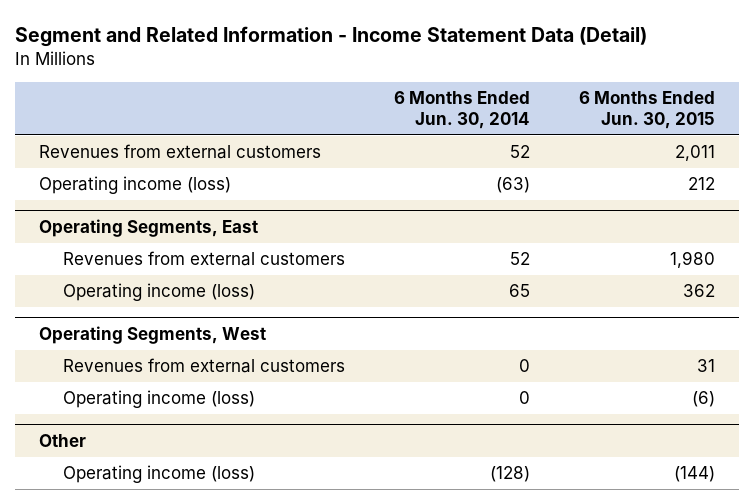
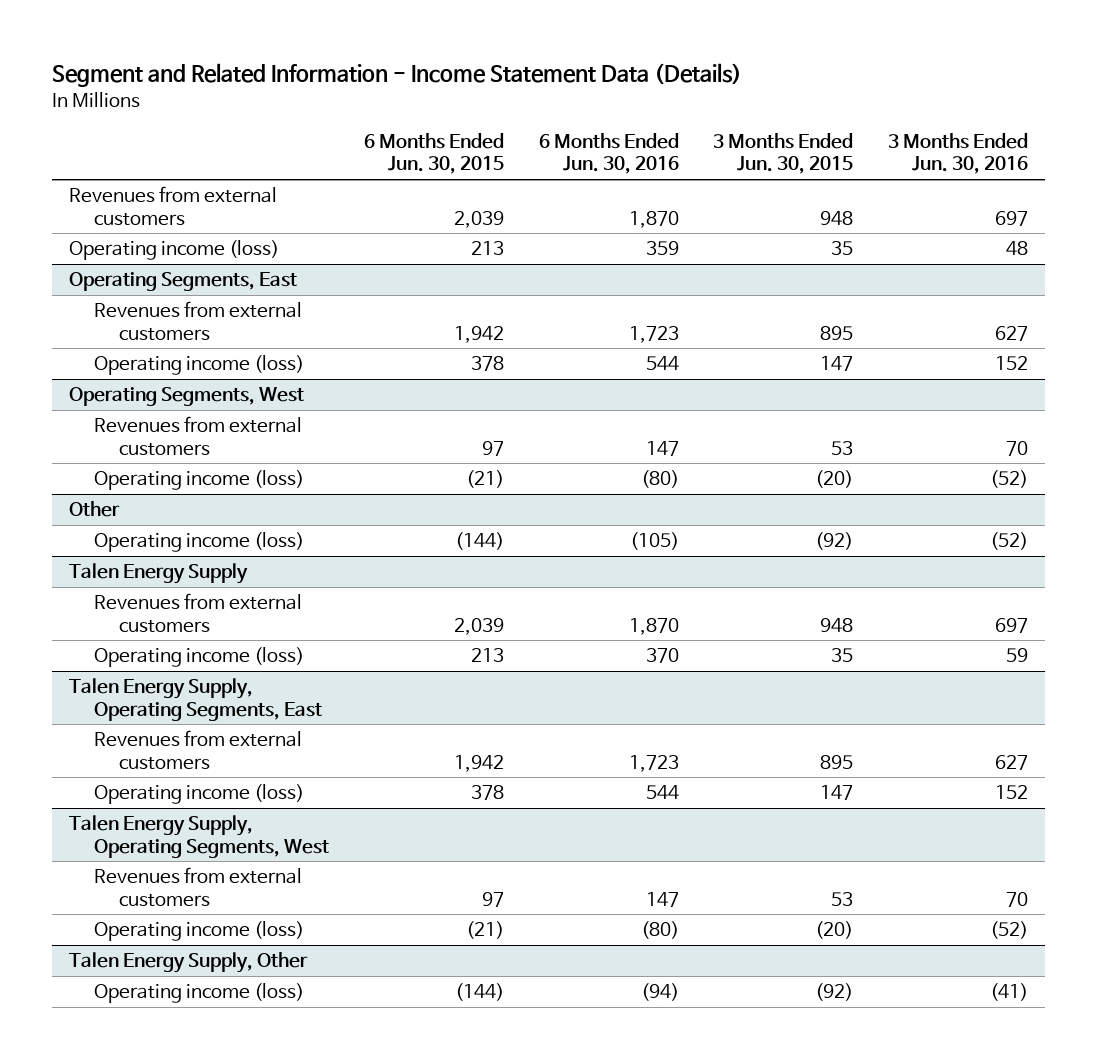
- Segment and Related Information - Income Statement Data (Detail)
+ Segment and Related Information - Income Statement Data (Details)
- | 6 Months Ended Jun. 30, 2014 | 6 Months Ended Jun. 30, 2015
+ | 6 Months Ended Jun. 30, 2015 | 6 Months Ended Jun. 30, 2016 | 3 Months Ended Jun. 30, 2015 | 3 Months Ended Jun. 30, 2016
- Revenues from external customers | 52 | 2,011
- Operating income (loss) | (63) | 212
+ Revenues from external customers | 2,039 | 1,870 | 948 | 697
+ Operating income (loss) | 213 | 359 | 35 | 48
@ Operating Segments, East
- Revenues from external customers | 52 | 1,980
- Operating income (loss) | 65 | 362
+ Revenues from external customers | 1,942 | 1,723 | 895 | 627
+ Operating income (loss) | 378 | 544 | 147 | 152
@ Operating Segments, West
- Revenues from external customers | 0 | 31
- Operating income (loss) | 0 | (6)
+ Revenues from external customers | 97 | 147 | 53 | 70
+ Operating income (loss) | (21) | (80) | (20) | (52)
+ Talen Energy Supply
+ Revenues from external customers | 2,039 | 1,870 | 948 | 697
+ Operating income (loss) | 213 | 370 | 35 | 59
+ Talen Energy Supply, Operating Segments, East
+ Revenues from external customers | 1,942 | 1,723 | 895 | 627
+ Operating income (loss) | 378 | 544 | 147 | 152
+ Talen Energy Supply, Operating Segments, West
+ Revenues from external customers | 97 | 147 | 53 | 70
+ Operating income (loss) | (21) | (80) | (20) | (52)
+ Talen Energy Supply, Other
+ Operating income (loss) | (144) | (94) | (92) | (41)

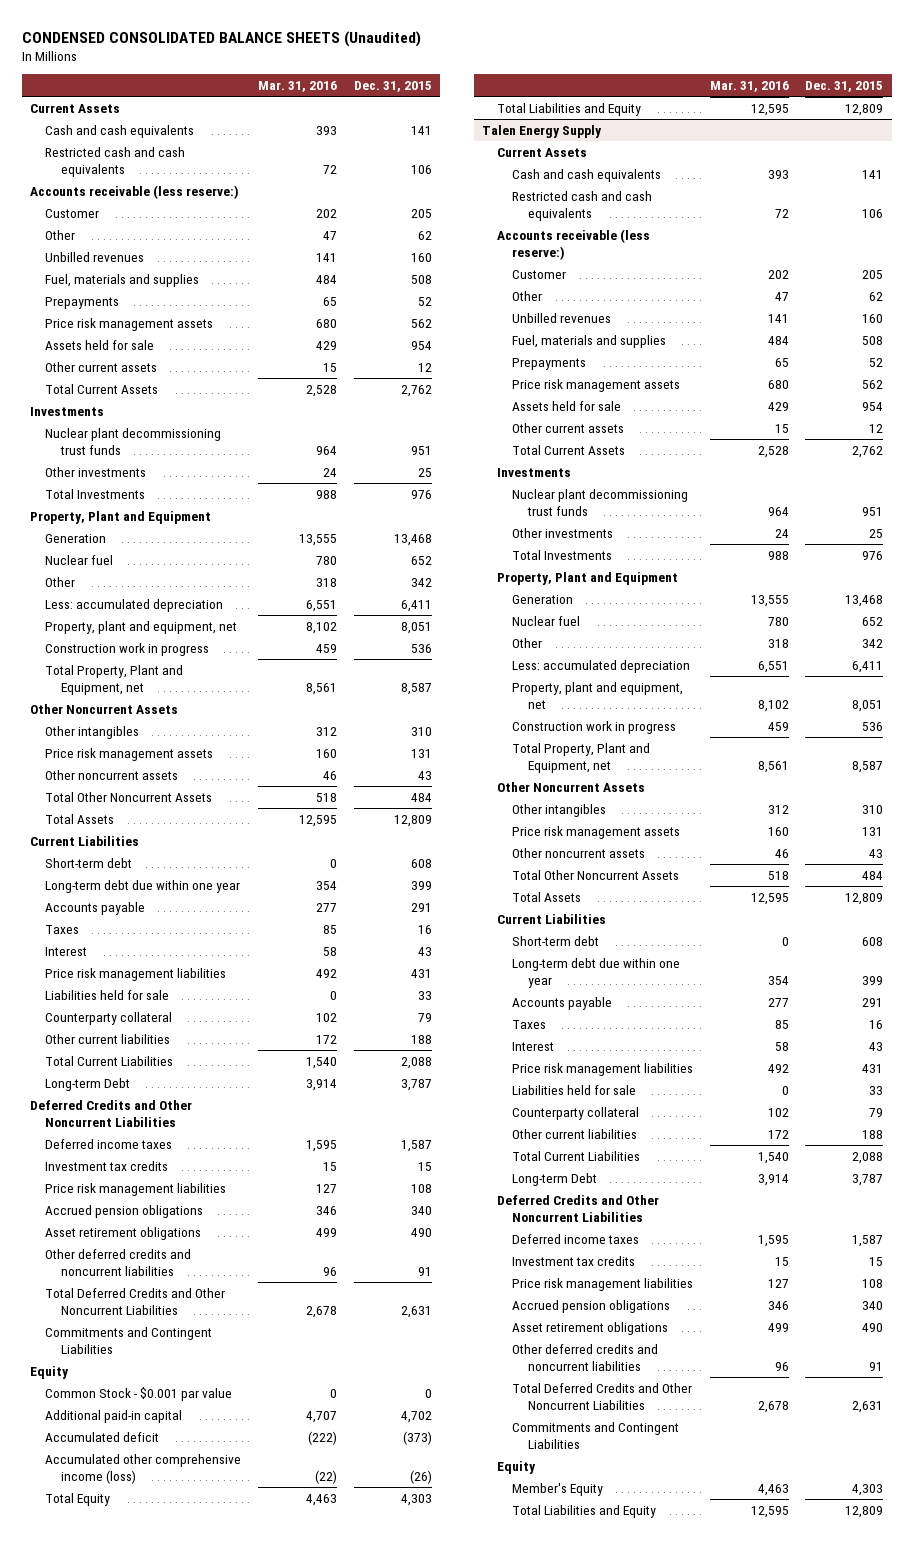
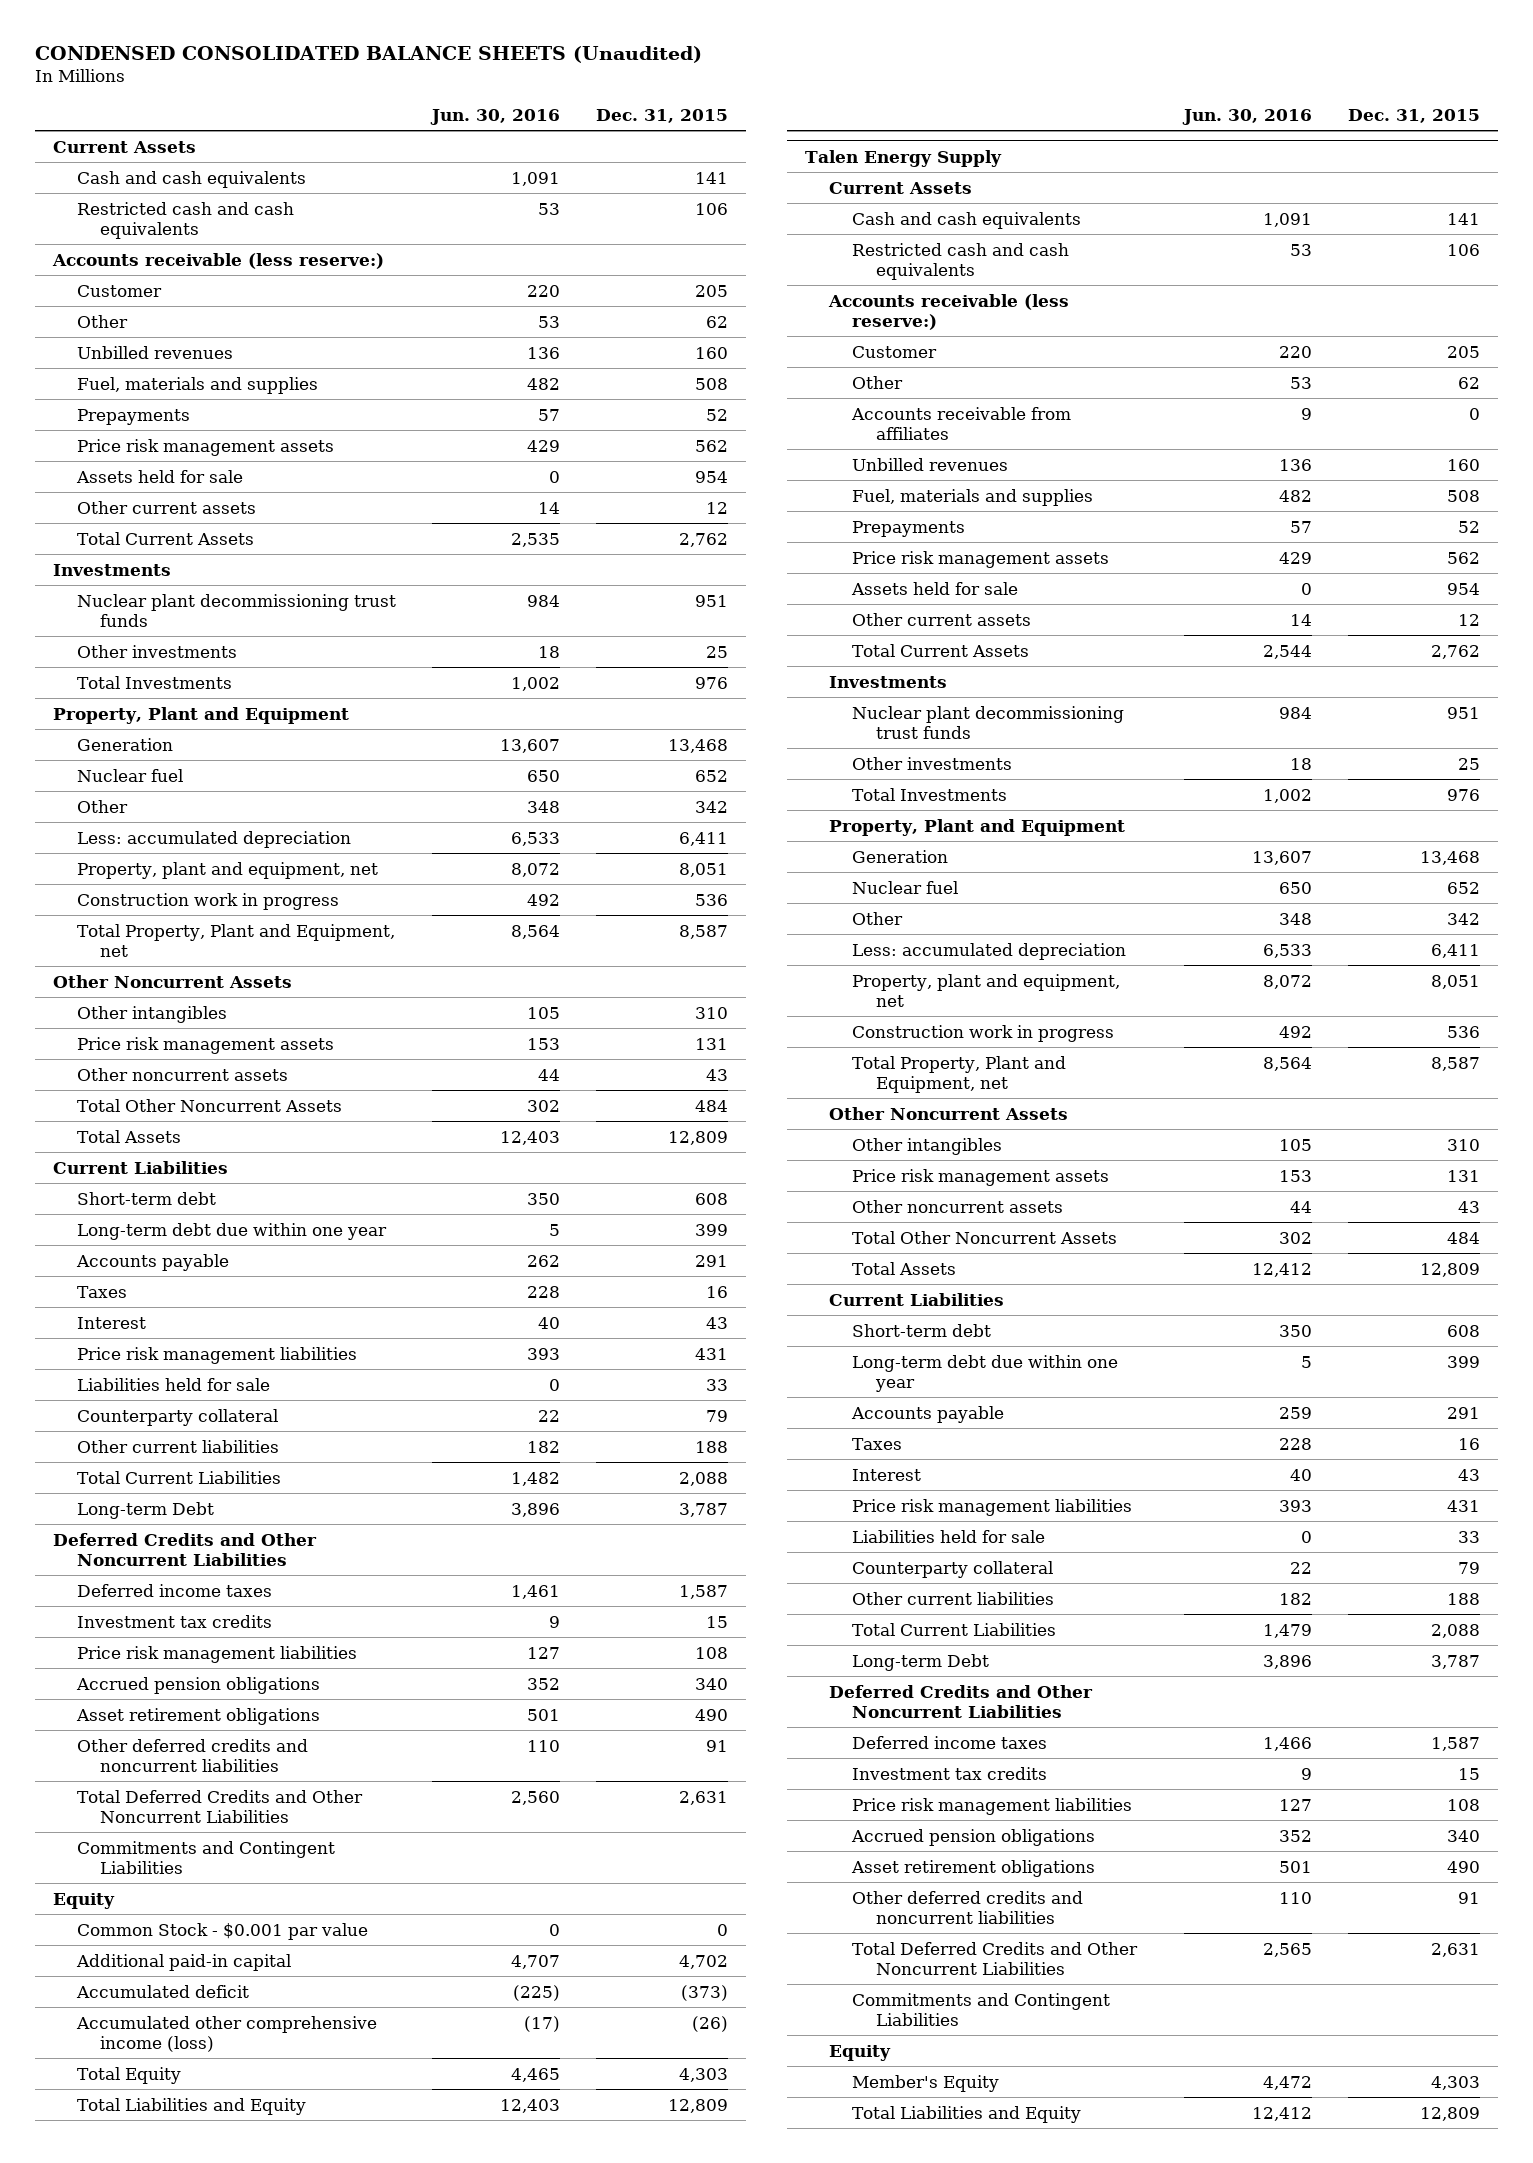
- | Mar. 31, 2016 | Dec. 31, 2015
+ | Jun. 30, 2016 | Dec. 31, 2015
@ Talen Energy Supply
+ Accounts receivable from affiliates | 9 | 0

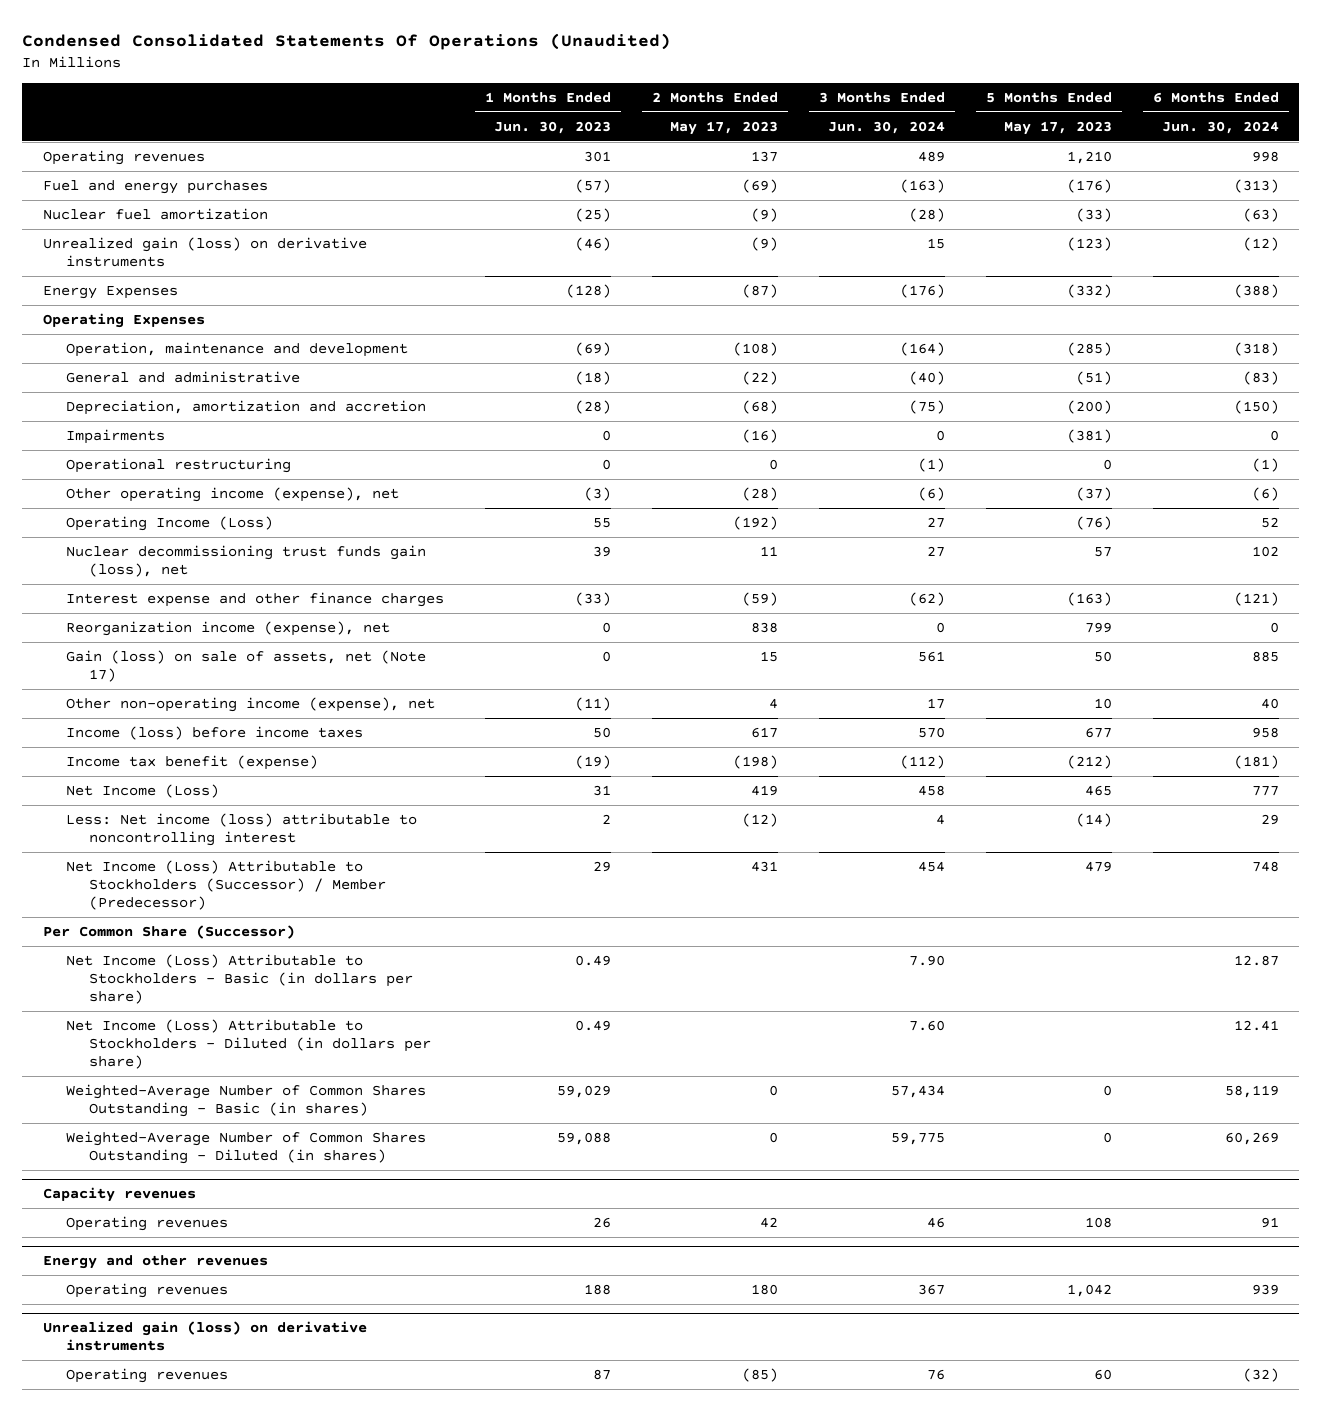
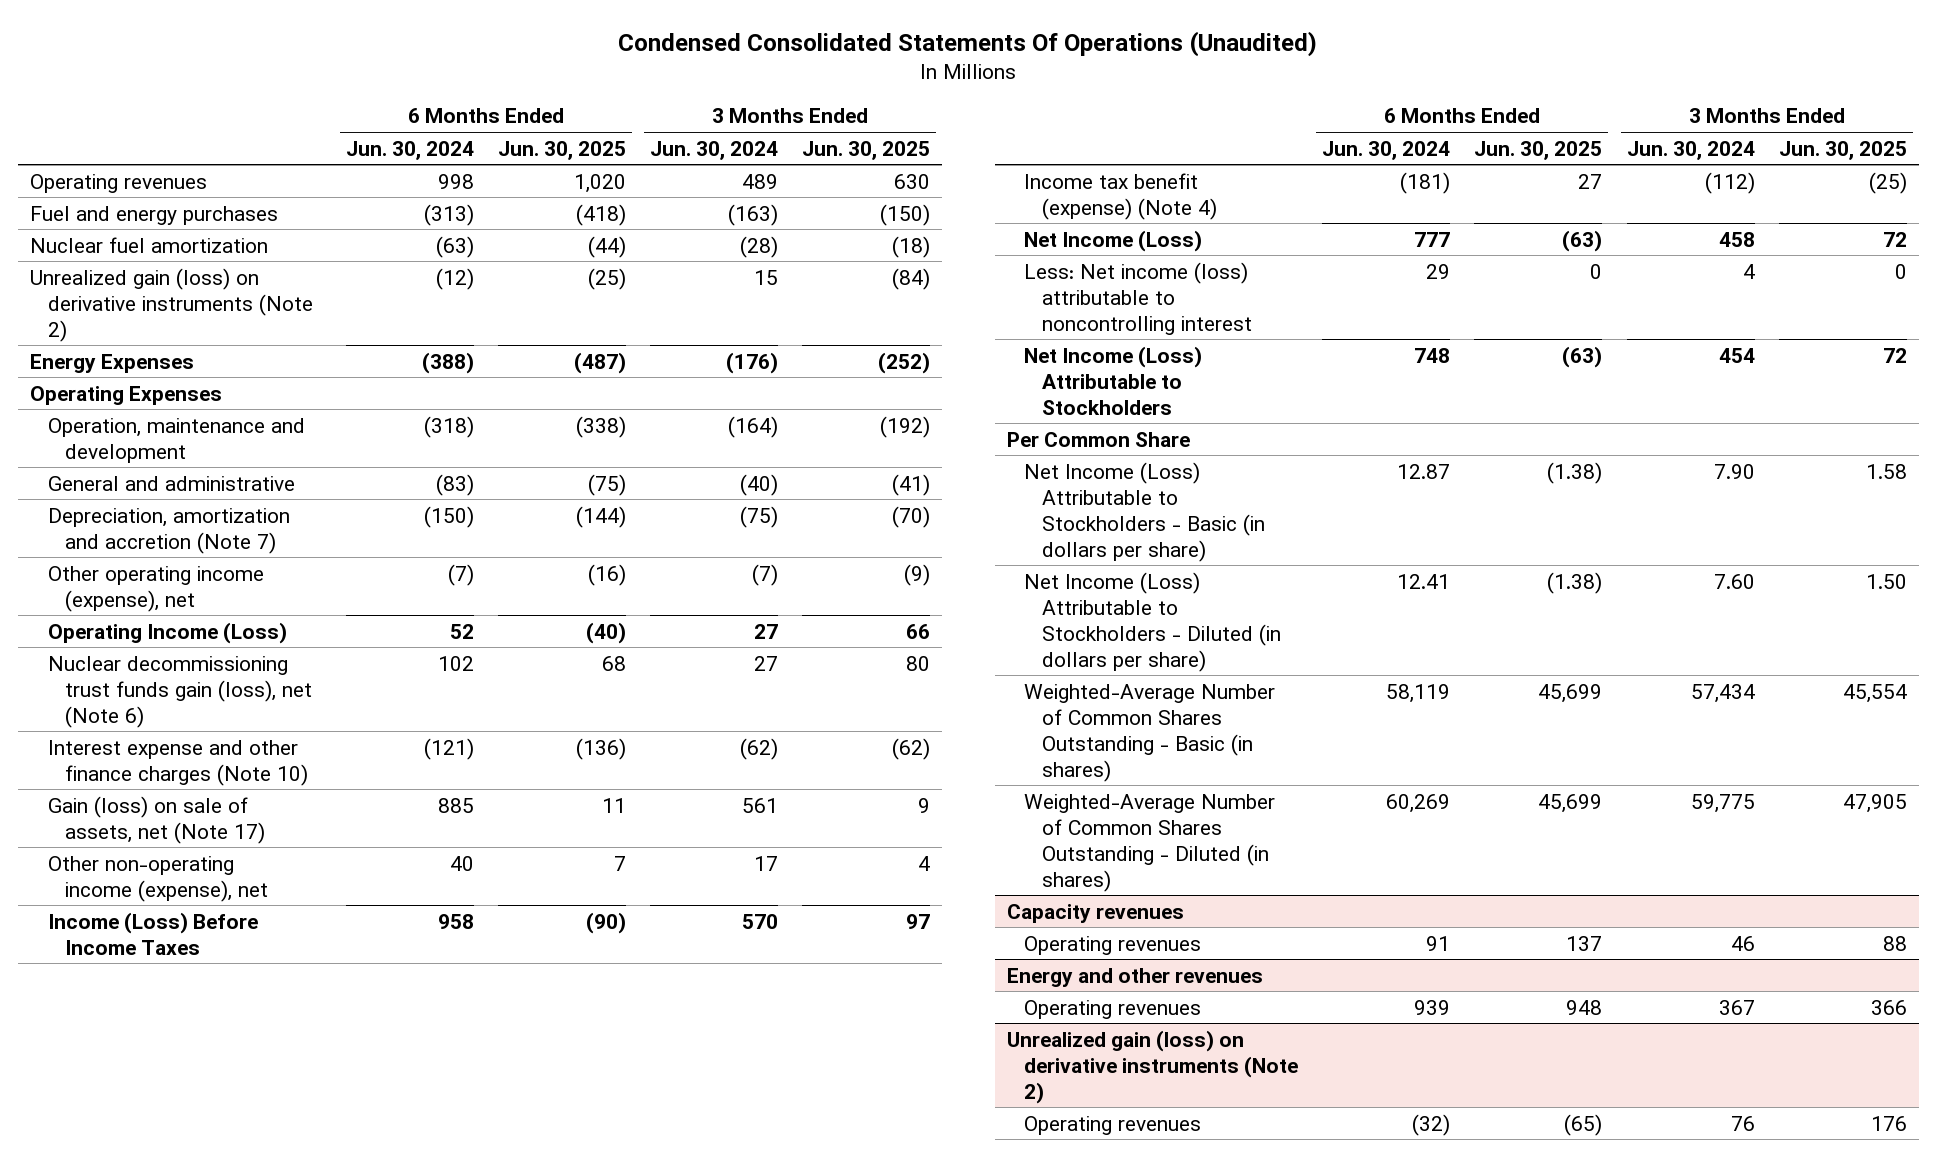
- | 1 Months Ended Jun. 30, 2023 | 2 Months Ended May 17, 2023 | 3 Months Ended Jun. 30, 2024 | 5 Months Ended May 17, 2023 | 6 Months Ended Jun. 30, 2024
+ | 6 Months Ended Jun. 30, 2024 | 6 Months Ended Jun. 30, 2025 | 3 Months Ended Jun. 30, 2024 | 3 Months Ended Jun. 30, 2025
- Unrealized gain (loss) on derivative instruments | (46) | (9) | 15 | (123) | (12)
+ Unrealized gain (loss) on derivative instruments (Note 2) | (12) | (25) | 15 | (84)
- Depreciation, amortization and accretion | (28) | (68) | (75) | (200) | (150)
- Impairments | 0 | (16) | 0 | (381) | 0
- Operational restructuring | 0 | 0 | (1) | 0 | (1)
- Other operating income (expense), net | (3) | (28) | (6) | (37) | (6)
+ Depreciation, amortization and accretion (Note 7) | (150) | (144) | (75) | (70)
+ Other operating income (expense), net | (7) | (16) | (7) | (9)
- Nuclear decommissioning trust funds gain (loss), net | 39 | 11 | 27 | 57 | 102
- Interest expense and other finance charges | (33) | (59) | (62) | (163) | (121)
- Reorganization income (expense), net | 0 | 838 | 0 | 799 | 0
+ Nuclear decommissioning trust funds gain (loss), net (Note 6) | 102 | 68 | 27 | 80
+ Interest expense and other finance charges (Note 10) | (121) | (136) | (62) | (62)
- Income (loss) before income taxes | 50 | 617 | 570 | 677 | 958
- Income tax benefit (expense) | (19) | (198) | (112) | (212) | (181)
+ Income (Loss) Before Income Taxes | 958 | (90) | 570 | 97
+ Income tax benefit (expense) (Note 4) | (181) | 27 | (112) | (25)
- Net Income (Loss) Attributable to Stockholders (Successor) / Member (Predecessor) | 29 | 431 | 454 | 479 | 748
- Per Common Share (Successor)
+ Net Income (Loss) Attributable to Stockholders | 748 | (63) | 454 | 72
+ Per Common Share
- Unrealized gain (loss) on derivative instruments
+ Unrealized gain (loss) on derivative instruments (Note 2)

